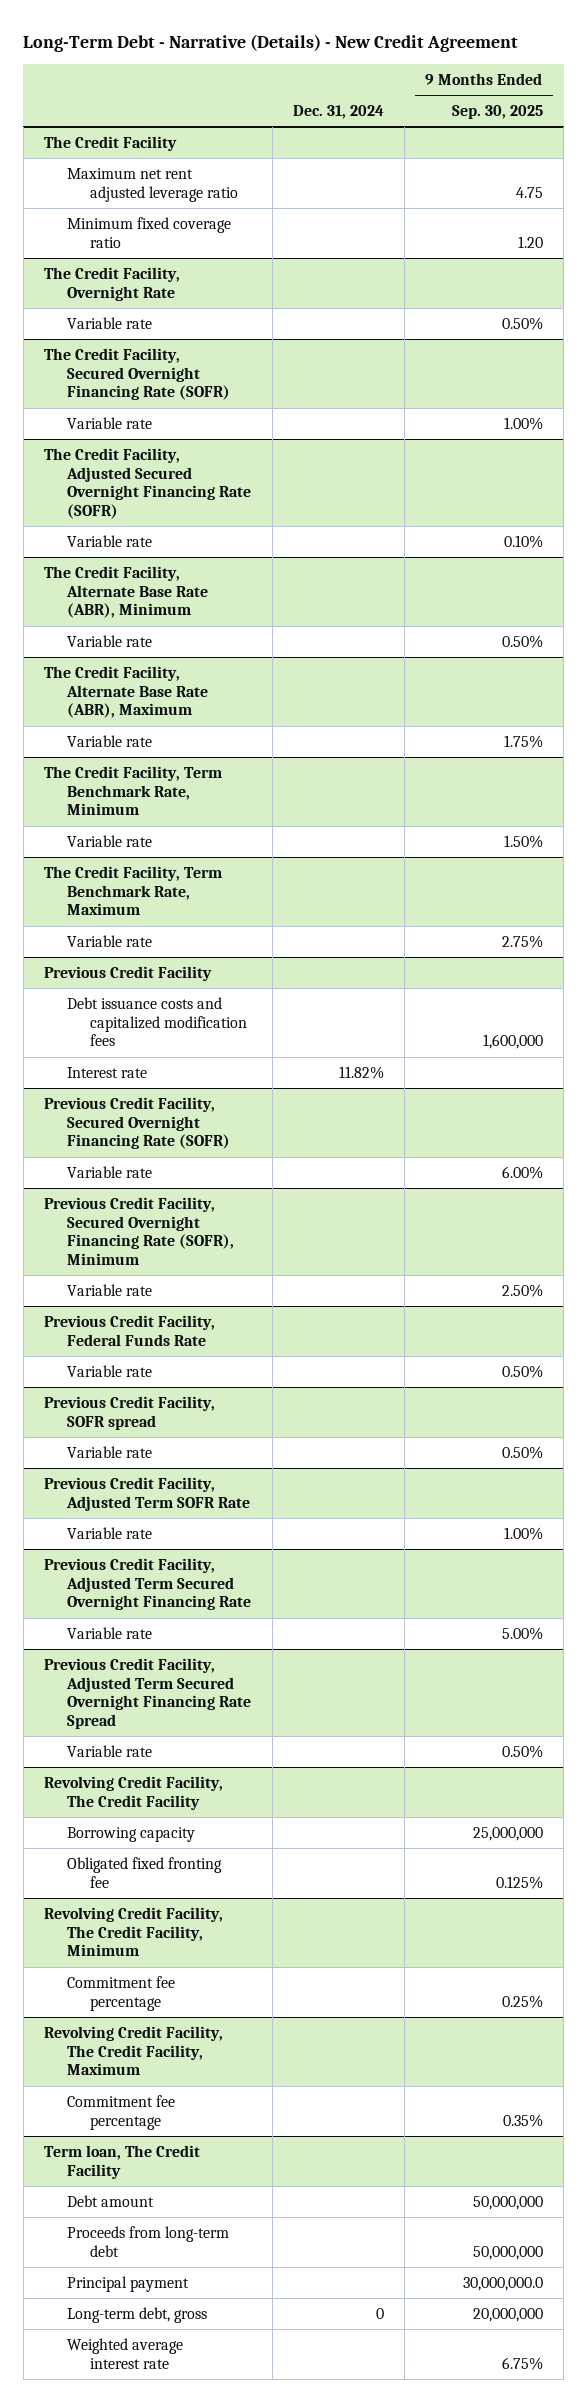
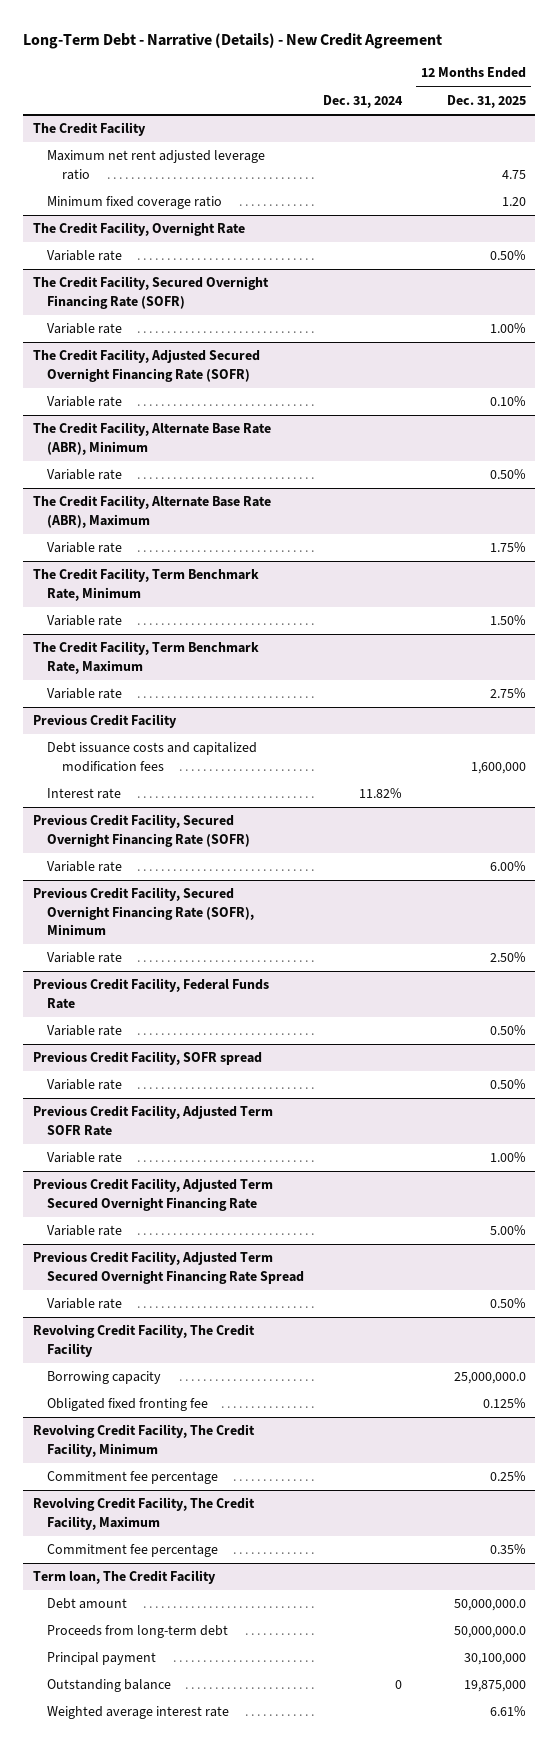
- | Dec. 31, 2024 | 9 Months Ended Sep. 30, 2025
+ | Dec. 31, 2024 | 12 Months Ended Dec. 31, 2025
@ Term loan, The Credit Facility
- Long-term debt, gross | 0 | 20,000,000
+ Outstanding balance | 0 | 19,875,000

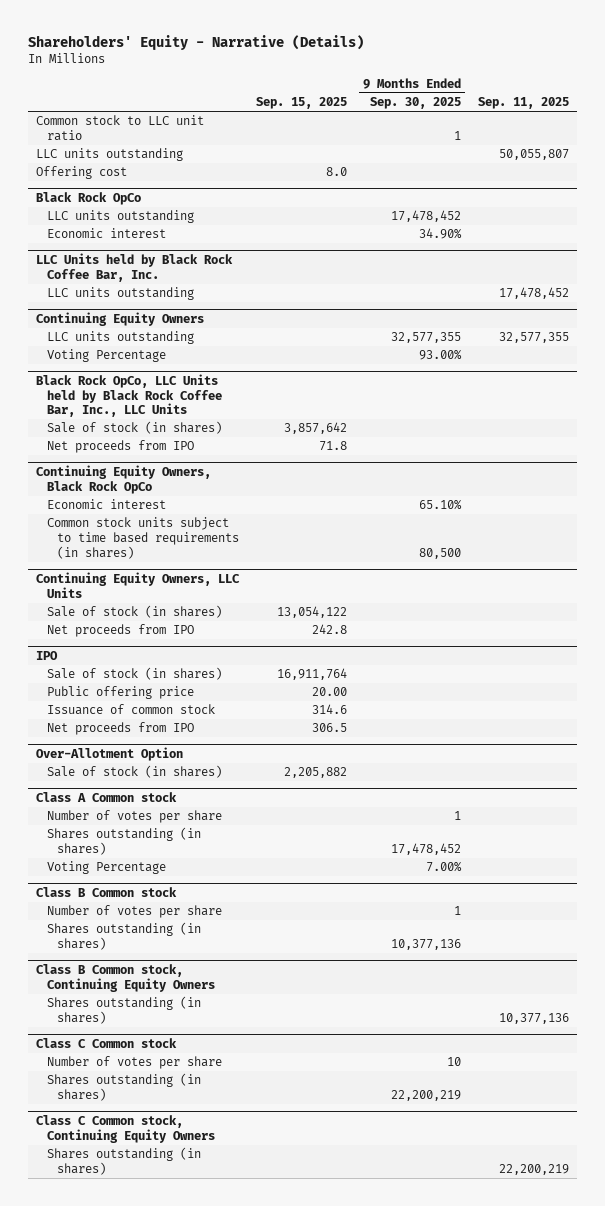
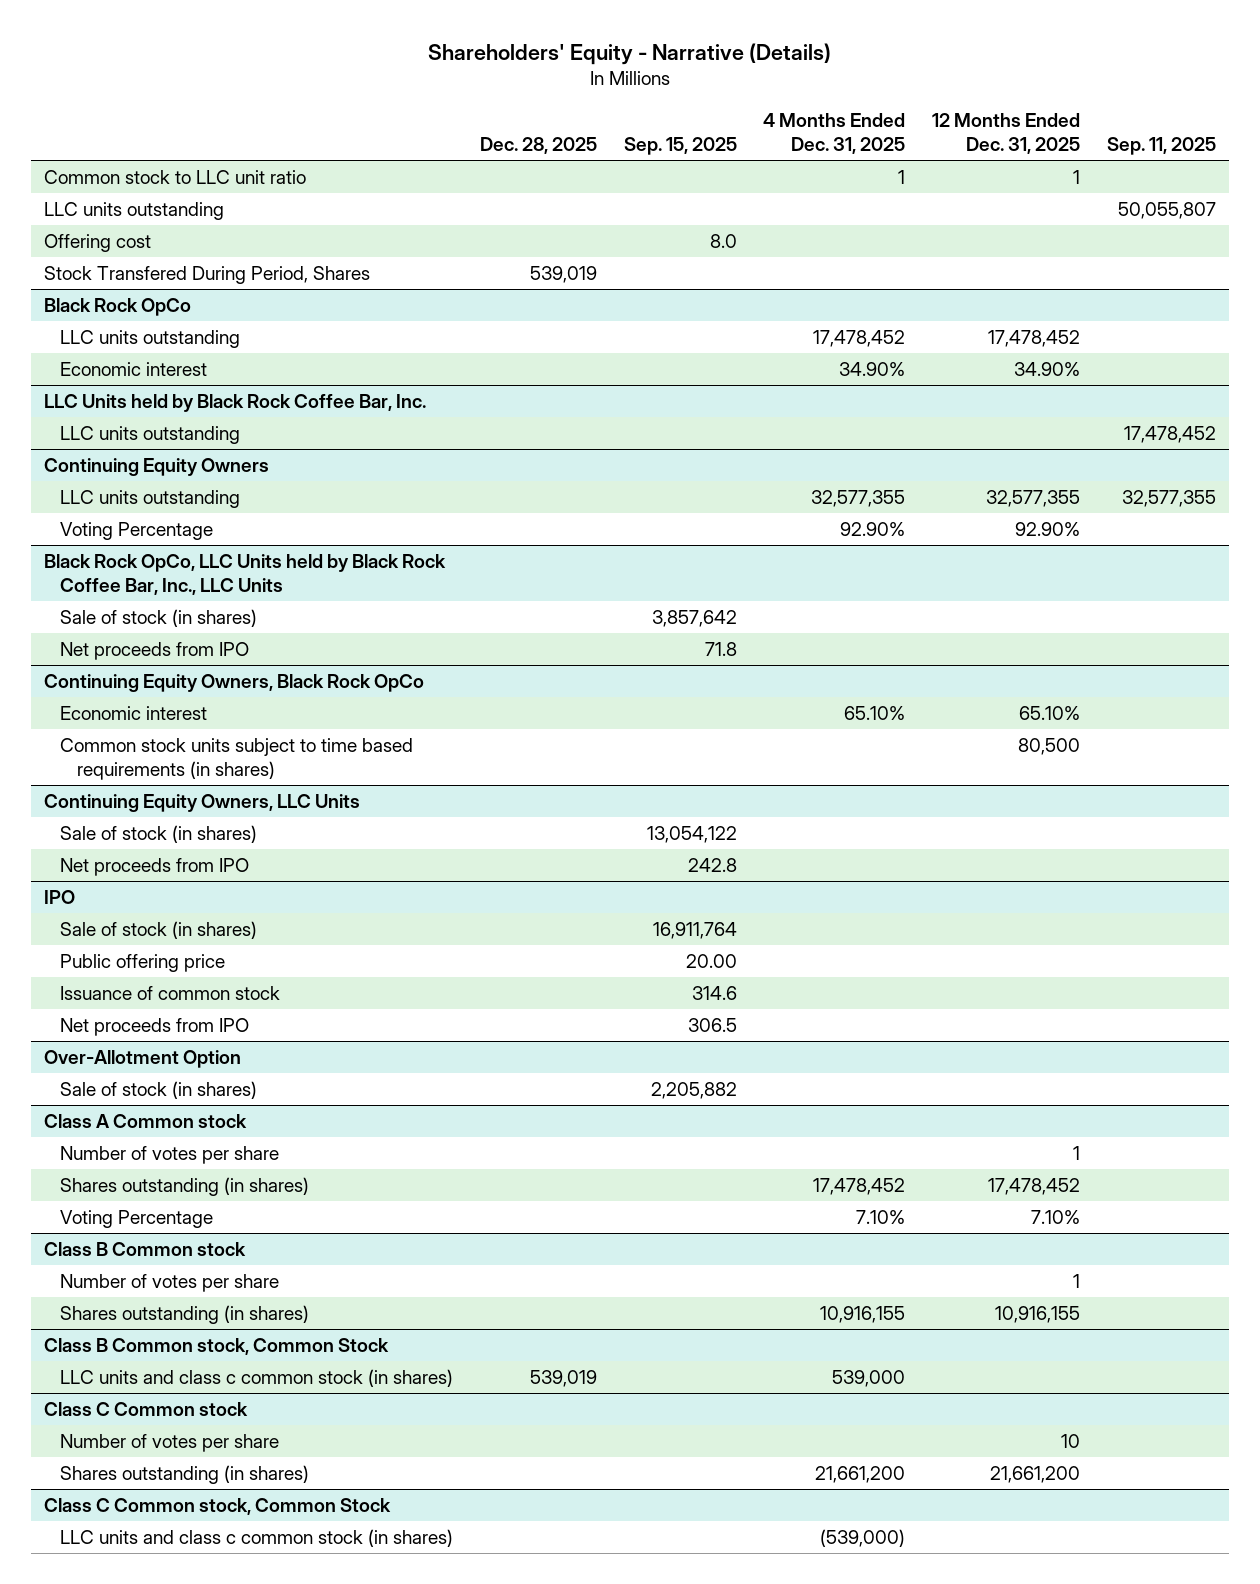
- | Sep. 15, 2025 | 9 Months Ended Sep. 30, 2025 | Sep. 11, 2025
+ | Dec. 28, 2025 | Sep. 15, 2025 | 4 Months Ended Dec. 31, 2025 | 12 Months Ended Dec. 31, 2025 | Sep. 11, 2025
+ Stock Transfered During Period, Shares | 539,019 | | | |
- Class B Common stock, Continuing Equity Owners
- Shares outstanding (in shares) | | | 10,377,136
+ Class B Common stock, Common Stock
+ LLC units and class c common stock (in shares) | 539,019 | | 539,000 | |
- Class C Common stock, Continuing Equity Owners
- Shares outstanding (in shares) | | | 22,200,219
+ Class C Common stock, Common Stock
+ LLC units and class c common stock (in shares) | | | (539,000) | |

